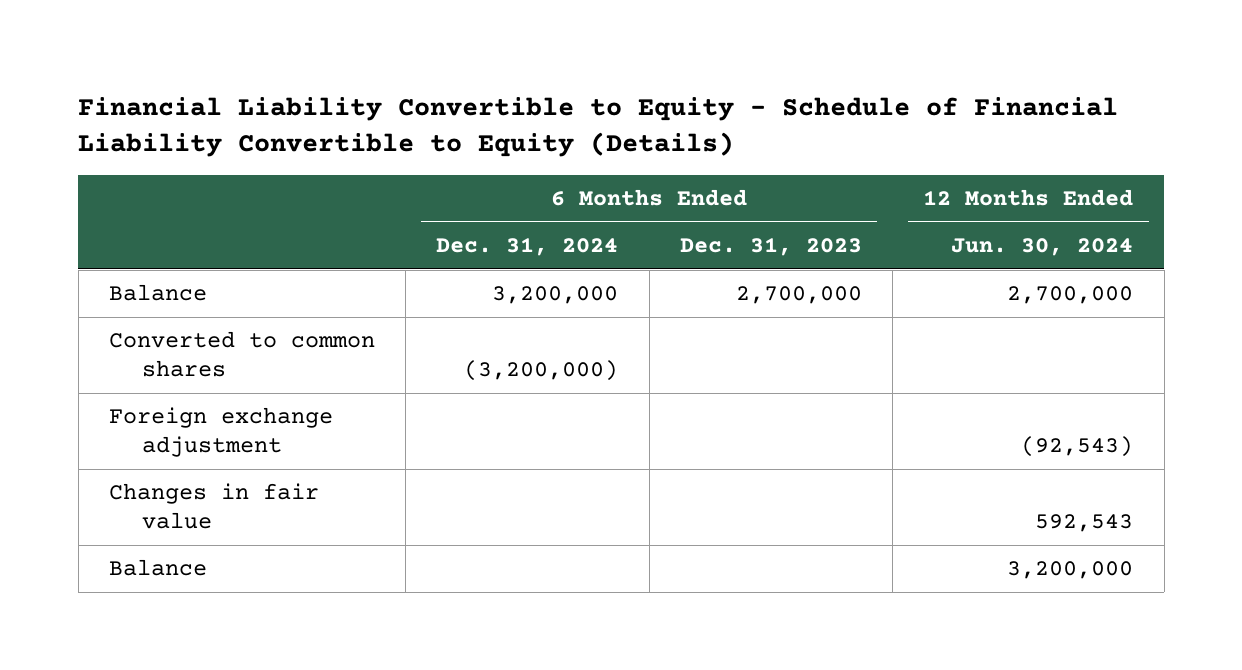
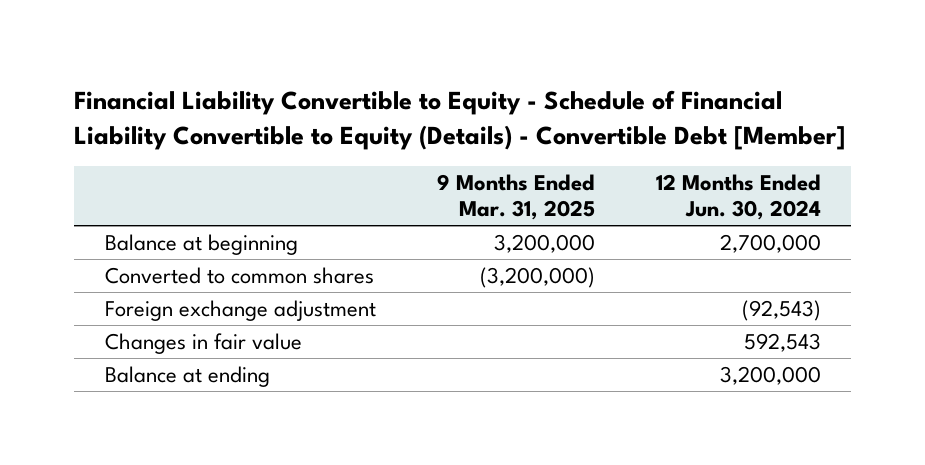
- Financial Liability Convertible to Equity - Schedule of Financial Liability Convertible to Equity (Details)
+ Financial Liability Convertible to Equity - Schedule of Financial Liability Convertible to Equity (Details) - Convertible Debt [Member]
- | 6 Months Ended Dec. 31, 2024 | 6 Months Ended Dec. 31, 2023 | 12 Months Ended Jun. 30, 2024
+ | 9 Months Ended Mar. 31, 2025 | 12 Months Ended Jun. 30, 2024
- Balance | 3,200,000 | 2,700,000 | 2,700,000
+ Balance at beginning | 3,200,000 | 2,700,000
- Balance | | | 3,200,000
+ Balance at ending | | 3,200,000

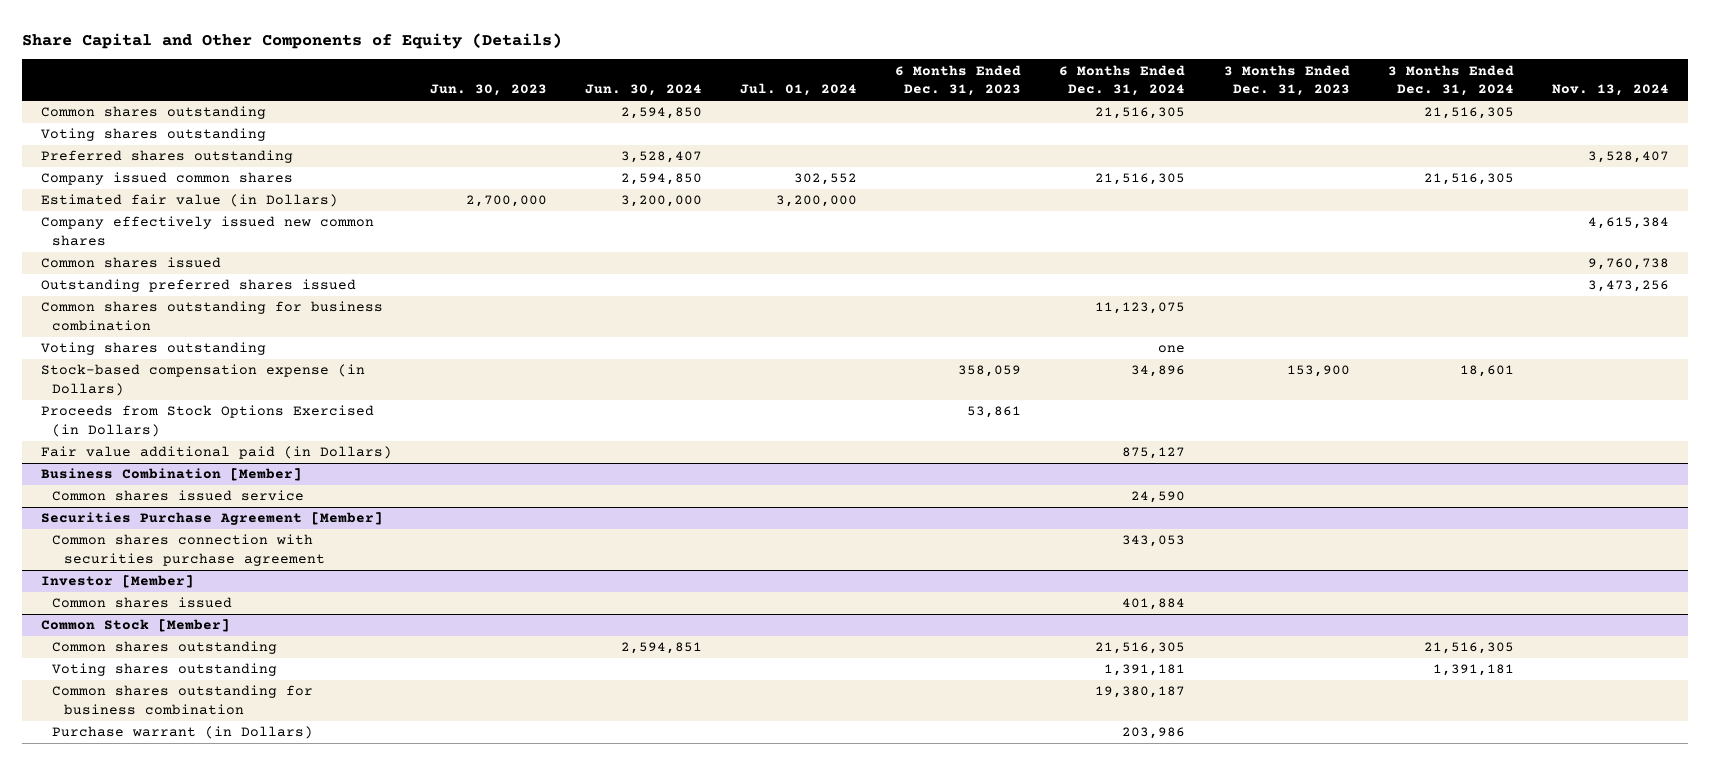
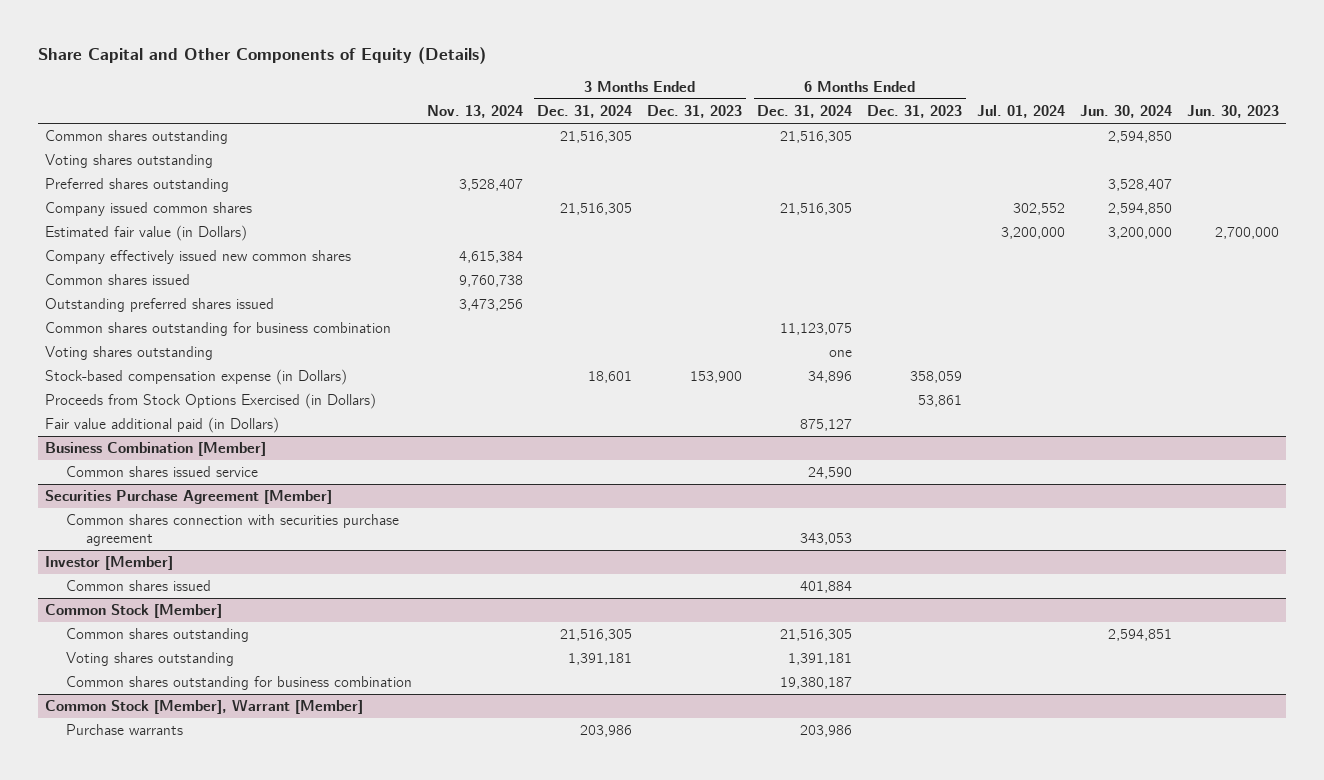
- | Jun. 30, 2023 | Jun. 30, 2024 | Jul. 01, 2024 | 6 Months Ended Dec. 31, 2023 | 6 Months Ended Dec. 31, 2024 | 3 Months Ended Dec. 31, 2023 | 3 Months Ended Dec. 31, 2024 | Nov. 13, 2024
+ | Nov. 13, 2024 | 3 Months Ended Dec. 31, 2024 | 3 Months Ended Dec. 31, 2023 | 6 Months Ended Dec. 31, 2024 | 6 Months Ended Dec. 31, 2023 | Jul. 01, 2024 | Jun. 30, 2024 | Jun. 30, 2023
@ Common Stock [Member]
- Purchase warrant (in Dollars) | | | | | 203,986 | | |
+ Common Stock [Member], Warrant [Member]
+ Purchase warrants | | 203,986 | | 203,986 | | | |

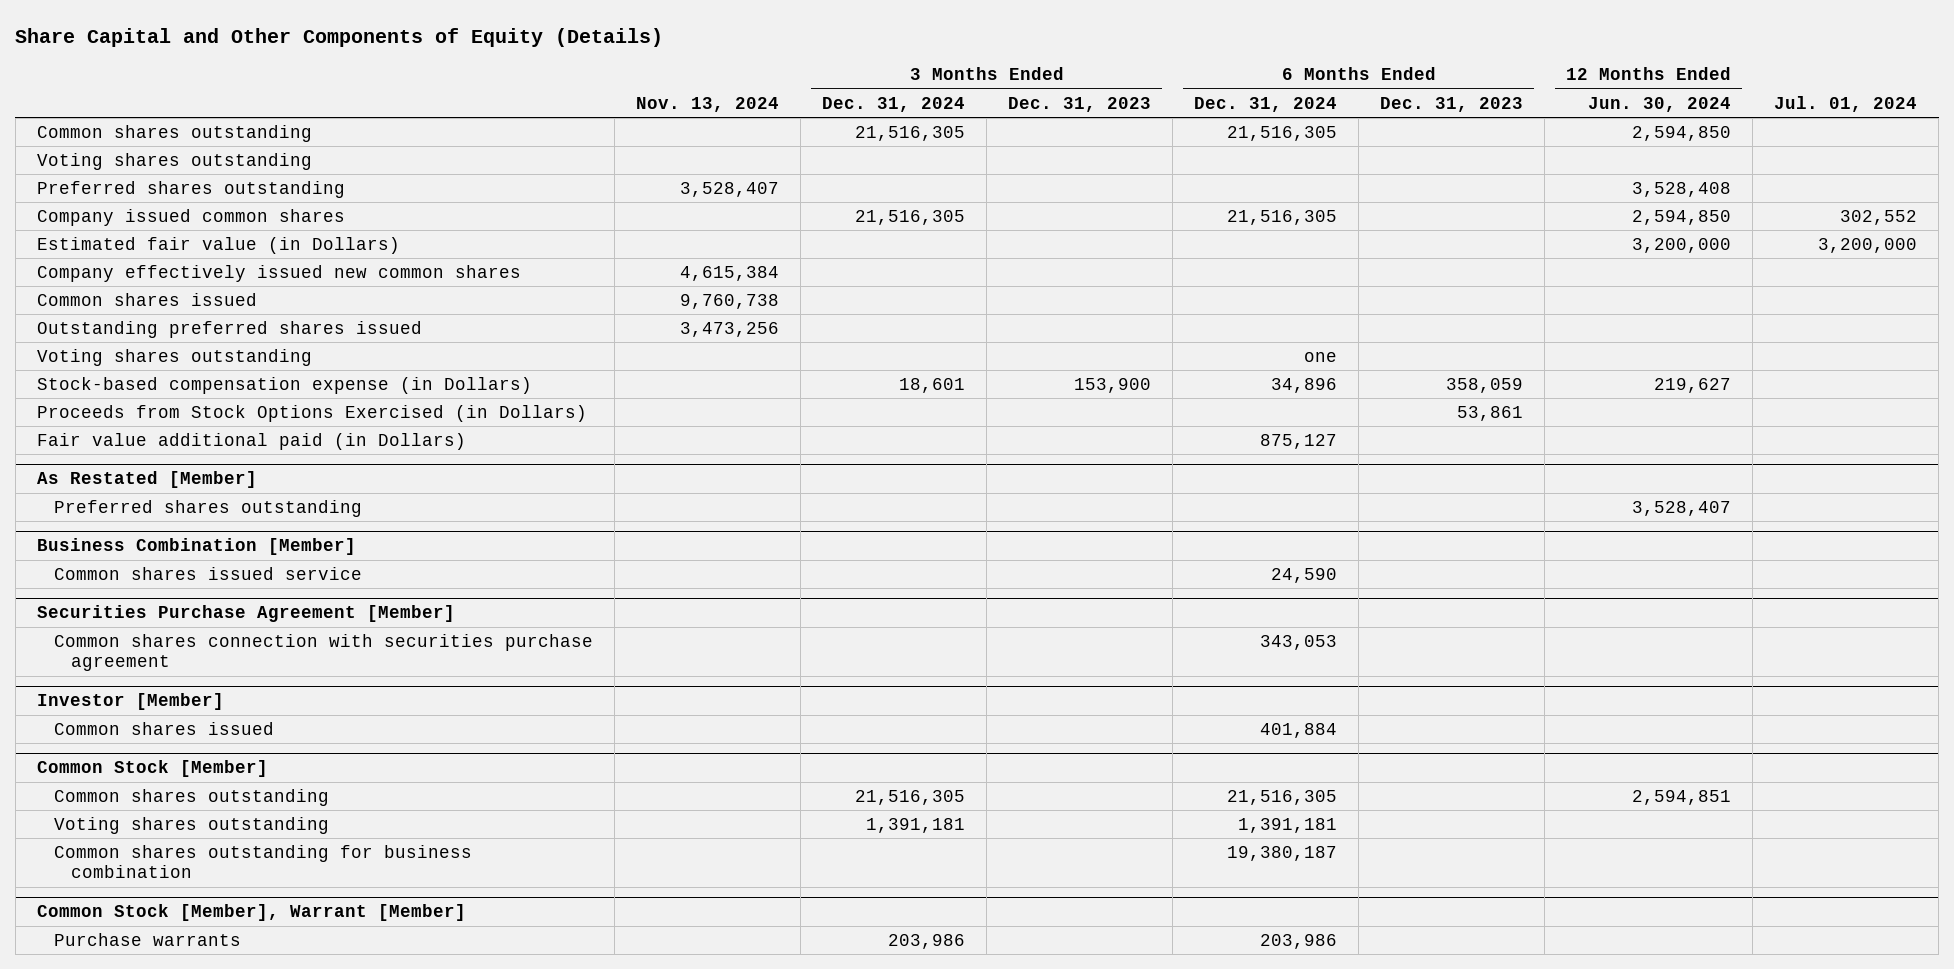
- | Nov. 13, 2024 | 3 Months Ended Dec. 31, 2024 | 3 Months Ended Dec. 31, 2023 | 6 Months Ended Dec. 31, 2024 | 6 Months Ended Dec. 31, 2023 | Jul. 01, 2024 | Jun. 30, 2024 | Jun. 30, 2023
+ | Nov. 13, 2024 | 3 Months Ended Dec. 31, 2024 | 3 Months Ended Dec. 31, 2023 | 6 Months Ended Dec. 31, 2024 | 6 Months Ended Dec. 31, 2023 | 12 Months Ended Jun. 30, 2024 | Jul. 01, 2024
- Common shares outstanding for business combination | | | | 11,123,075 | | | |
+ As Restated [Member]
+ Preferred shares outstanding | | | | | | 3,528,407 |

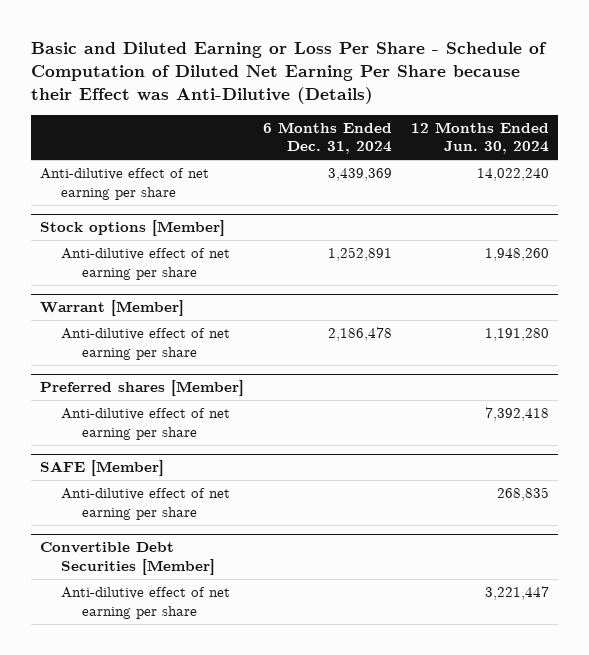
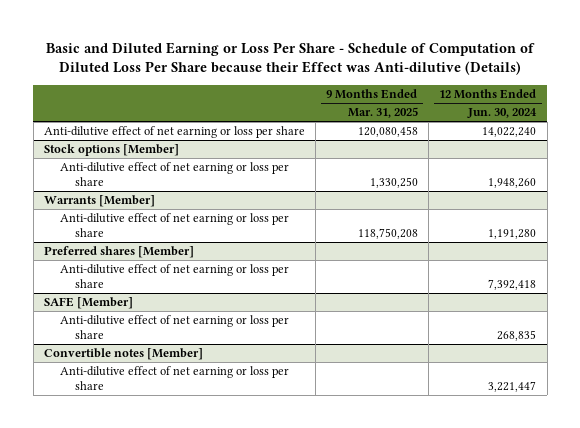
- Basic and Diluted Earning or Loss Per Share - Schedule of Computation of Diluted Net Earning Per Share because their Effect was Anti-Dilutive (Details)
+ Basic and Diluted Earning or Loss Per Share - Schedule of Computation of Diluted Loss Per Share because their Effect was Anti-dilutive (Details)
- | 6 Months Ended Dec. 31, 2024 | 12 Months Ended Jun. 30, 2024
+ | 9 Months Ended Mar. 31, 2025 | 12 Months Ended Jun. 30, 2024
- Anti-dilutive effect of net earning per share | 3,439,369 | 14,022,240
+ Anti-dilutive effect of net earning or loss per share | 120,080,458 | 14,022,240
@ Stock options [Member]
- Anti-dilutive effect of net earning per share | 1,252,891 | 1,948,260
- Warrant [Member]
- Anti-dilutive effect of net earning per share | 2,186,478 | 1,191,280
@ Stock options [Member]
+ Anti-dilutive effect of net earning or loss per share | 1,330,250 | 1,948,260
+ Warrants [Member]
+ Anti-dilutive effect of net earning or loss per share | 118,750,208 | 1,191,280
@ Preferred shares [Member]
- Anti-dilutive effect of net earning per share | | 7,392,418
+ Anti-dilutive effect of net earning or loss per share | | 7,392,418
@ SAFE [Member]
- Anti-dilutive effect of net earning per share | | 268,835
- Convertible Debt Securities [Member]
- Anti-dilutive effect of net earning per share | | 3,221,447
@ SAFE [Member]
+ Anti-dilutive effect of net earning or loss per share | | 268,835
+ Convertible notes [Member]
+ Anti-dilutive effect of net earning or loss per share | | 3,221,447

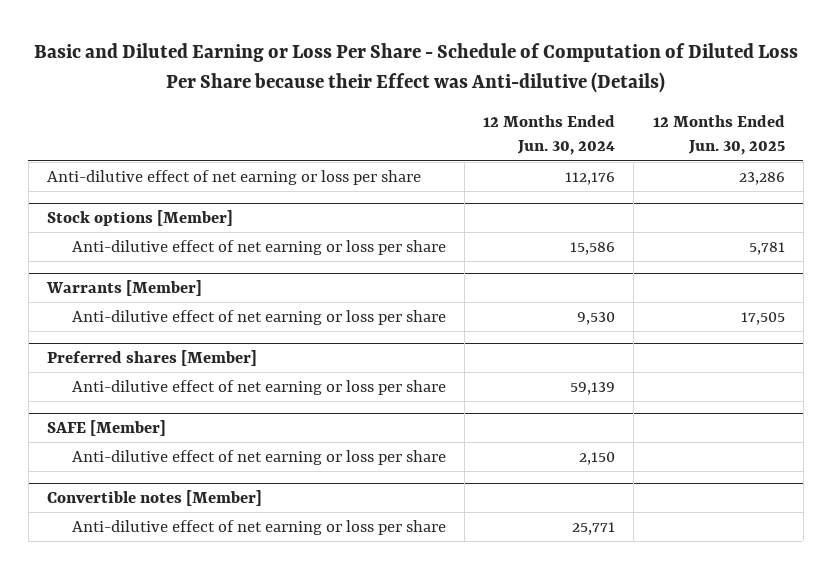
- | 9 Months Ended Mar. 31, 2025 | 12 Months Ended Jun. 30, 2024
+ | 12 Months Ended Jun. 30, 2024 | 12 Months Ended Jun. 30, 2025
- Anti-dilutive effect of net earning or loss per share | 120,080,458 | 14,022,240
+ Anti-dilutive effect of net earning or loss per share | 112,176 | 23,286
@ Stock options [Member]
- Anti-dilutive effect of net earning or loss per share | 1,330,250 | 1,948,260
+ Anti-dilutive effect of net earning or loss per share | 15,586 | 5,781
@ Warrants [Member]
- Anti-dilutive effect of net earning or loss per share | 118,750,208 | 1,191,280
+ Anti-dilutive effect of net earning or loss per share | 9,530 | 17,505
@ Preferred shares [Member]
- Anti-dilutive effect of net earning or loss per share | | 7,392,418
+ Anti-dilutive effect of net earning or loss per share | 59,139 |
@ SAFE [Member]
- Anti-dilutive effect of net earning or loss per share | | 268,835
+ Anti-dilutive effect of net earning or loss per share | 2,150 |
@ Convertible notes [Member]
- Anti-dilutive effect of net earning or loss per share | | 3,221,447
+ Anti-dilutive effect of net earning or loss per share | 25,771 |

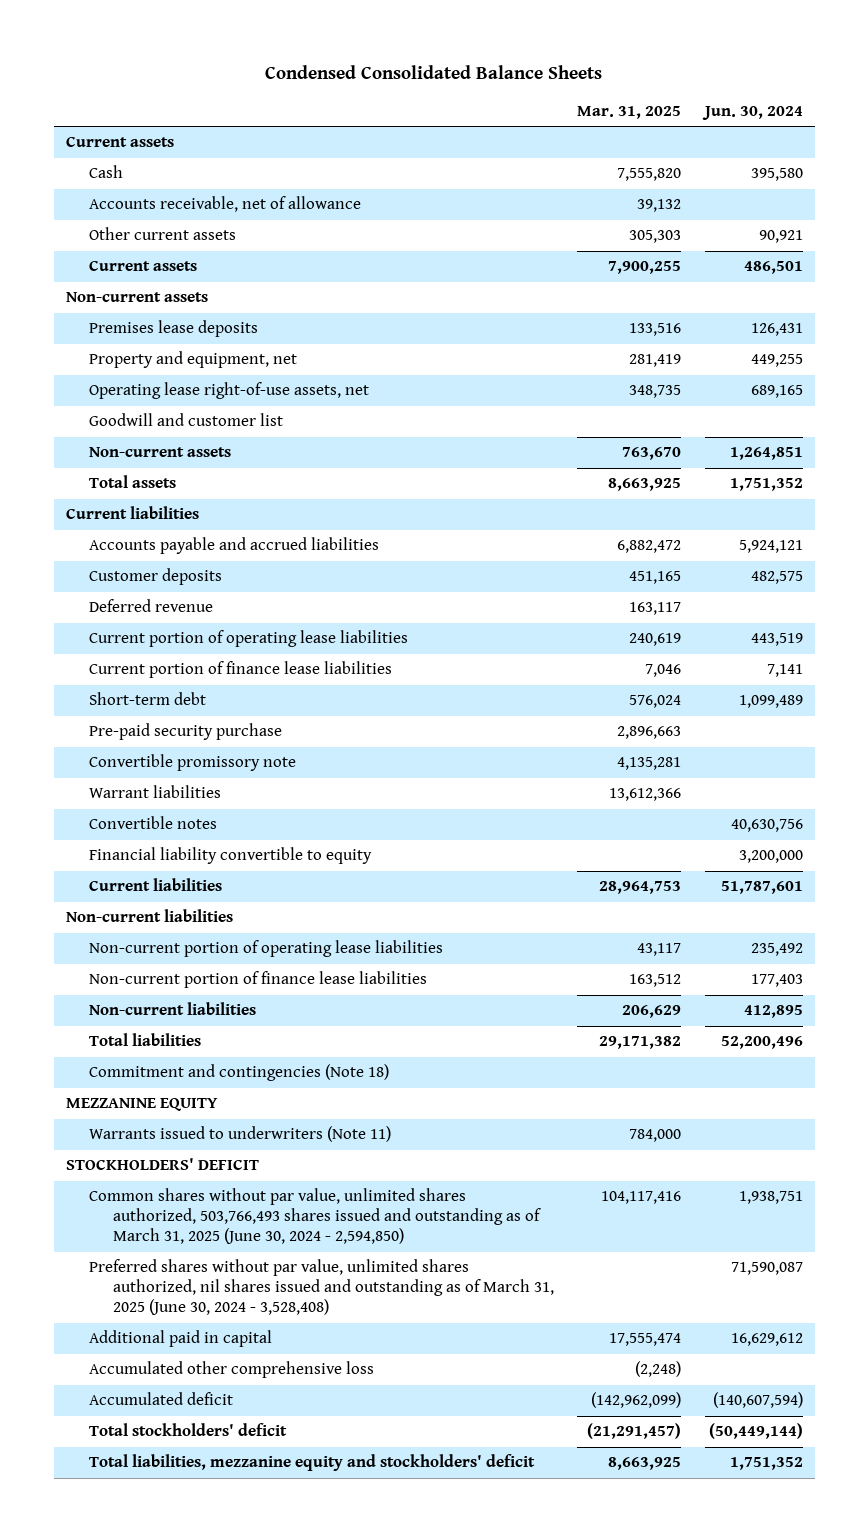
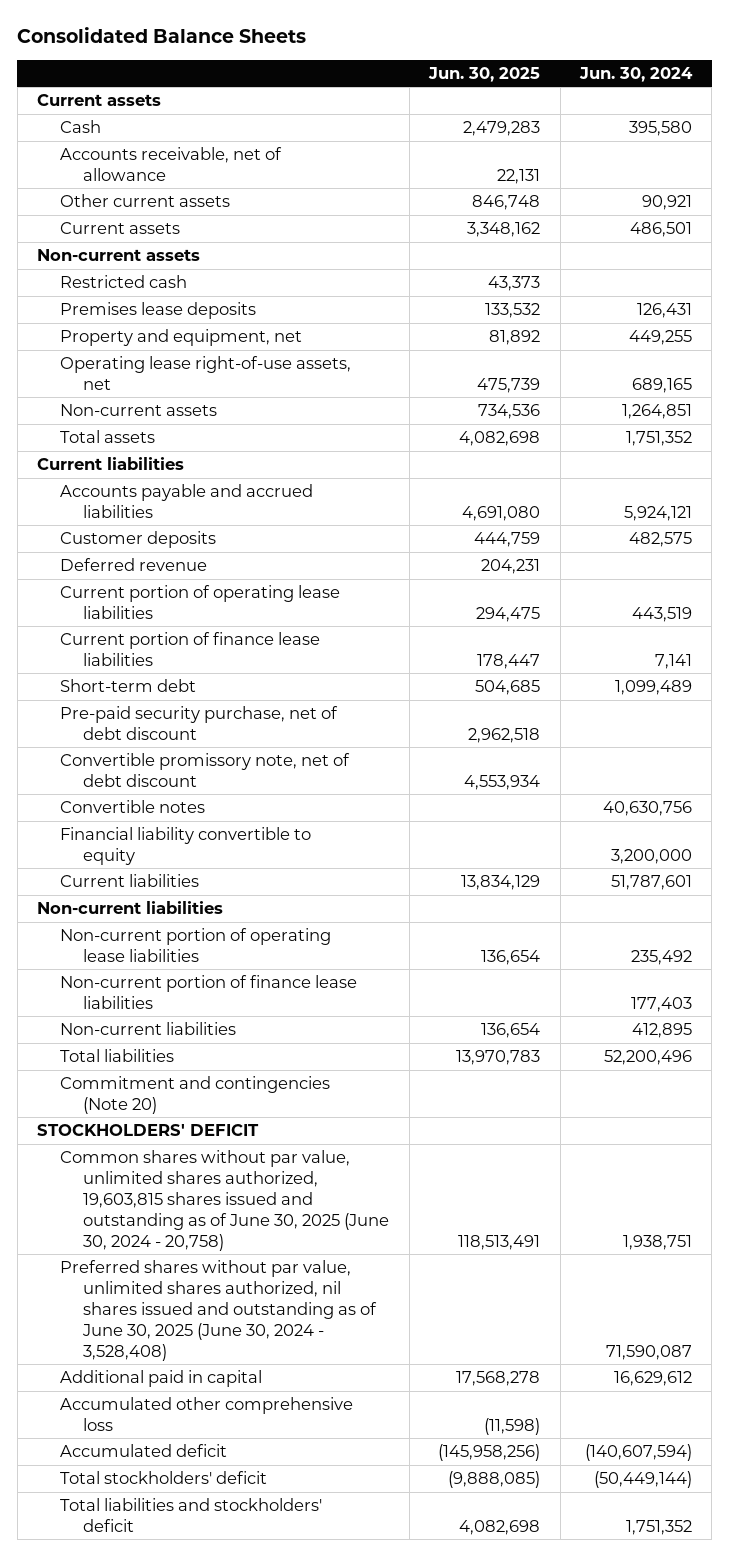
- Condensed Consolidated Balance Sheets
+ Consolidated Balance Sheets
- | Mar. 31, 2025 | Jun. 30, 2024
+ | Jun. 30, 2025 | Jun. 30, 2024
+ Restricted cash | 43,373 |
- Goodwill and customer list
- Pre-paid security purchase | 2,896,663 |
- Convertible promissory note | 4,135,281 |
- Warrant liabilities | 13,612,366 |
+ Pre-paid security purchase, net of debt discount | 2,962,518 |
+ Convertible promissory note, net of debt discount | 4,553,934 |
- Commitment and contingencies (Note 18)
- MEZZANINE EQUITY
- Warrants issued to underwriters (Note 11) | 784,000 |
+ Commitment and contingencies (Note 20)
- Common shares without par value, unlimited shares authorized, 503,766,493 shares issued and outstanding as of March 31, 2025 (June 30, 2024 - 2,594,850) | 104,117,416 | 1,938,751
- Preferred shares without par value, unlimited shares authorized, nil shares issued and outstanding as of March 31, 2025 (June 30, 2024 - 3,528,408) | | 71,590,087
+ Common shares without par value, unlimited shares authorized, 19,603,815 shares issued and outstanding as of June 30, 2025 (June 30, 2024 - 20,758) | 118,513,491 | 1,938,751
+ Preferred shares without par value, unlimited shares authorized, nil shares issued and outstanding as of June 30, 2025 (June 30, 2024 - 3,528,408) | | 71,590,087
- Total liabilities, mezzanine equity and stockholders' deficit | 8,663,925 | 1,751,352
+ Total liabilities and stockholders' deficit | 4,082,698 | 1,751,352

